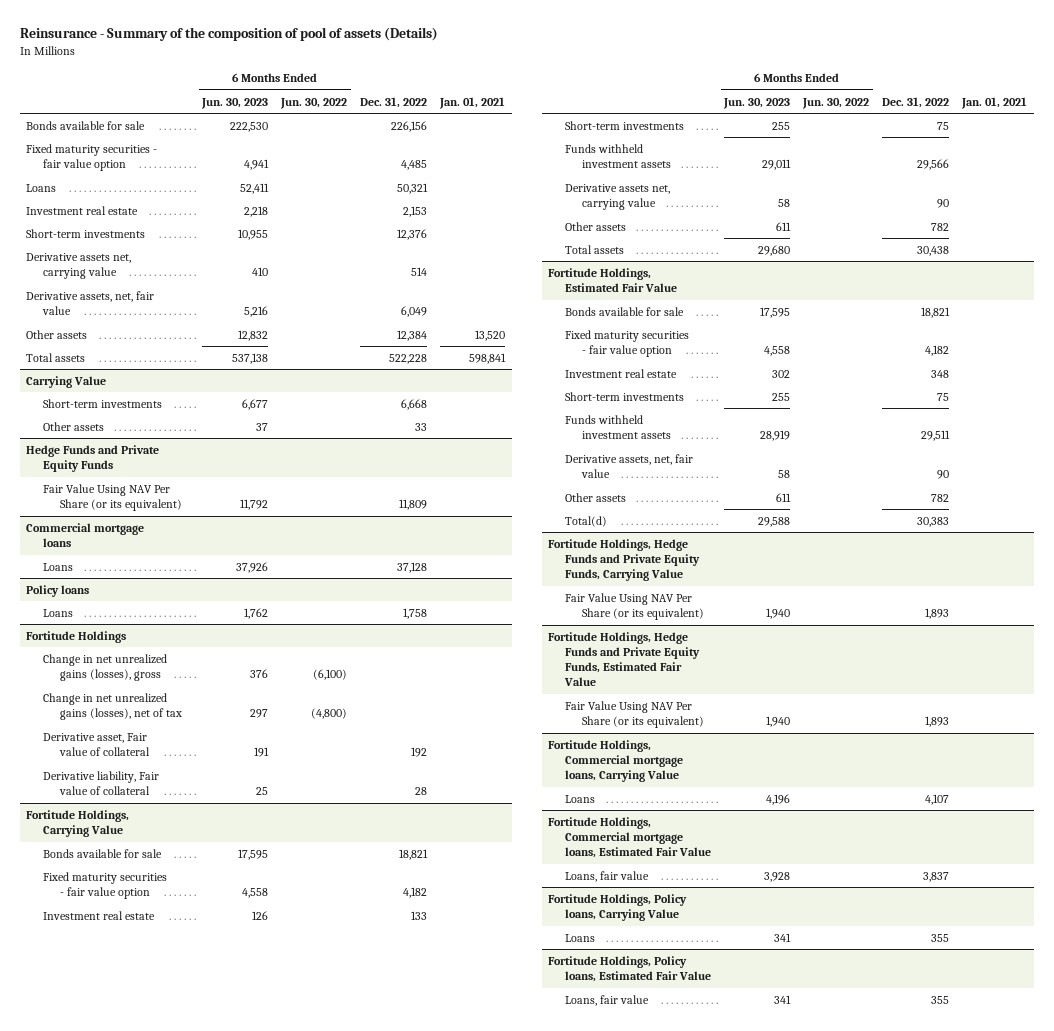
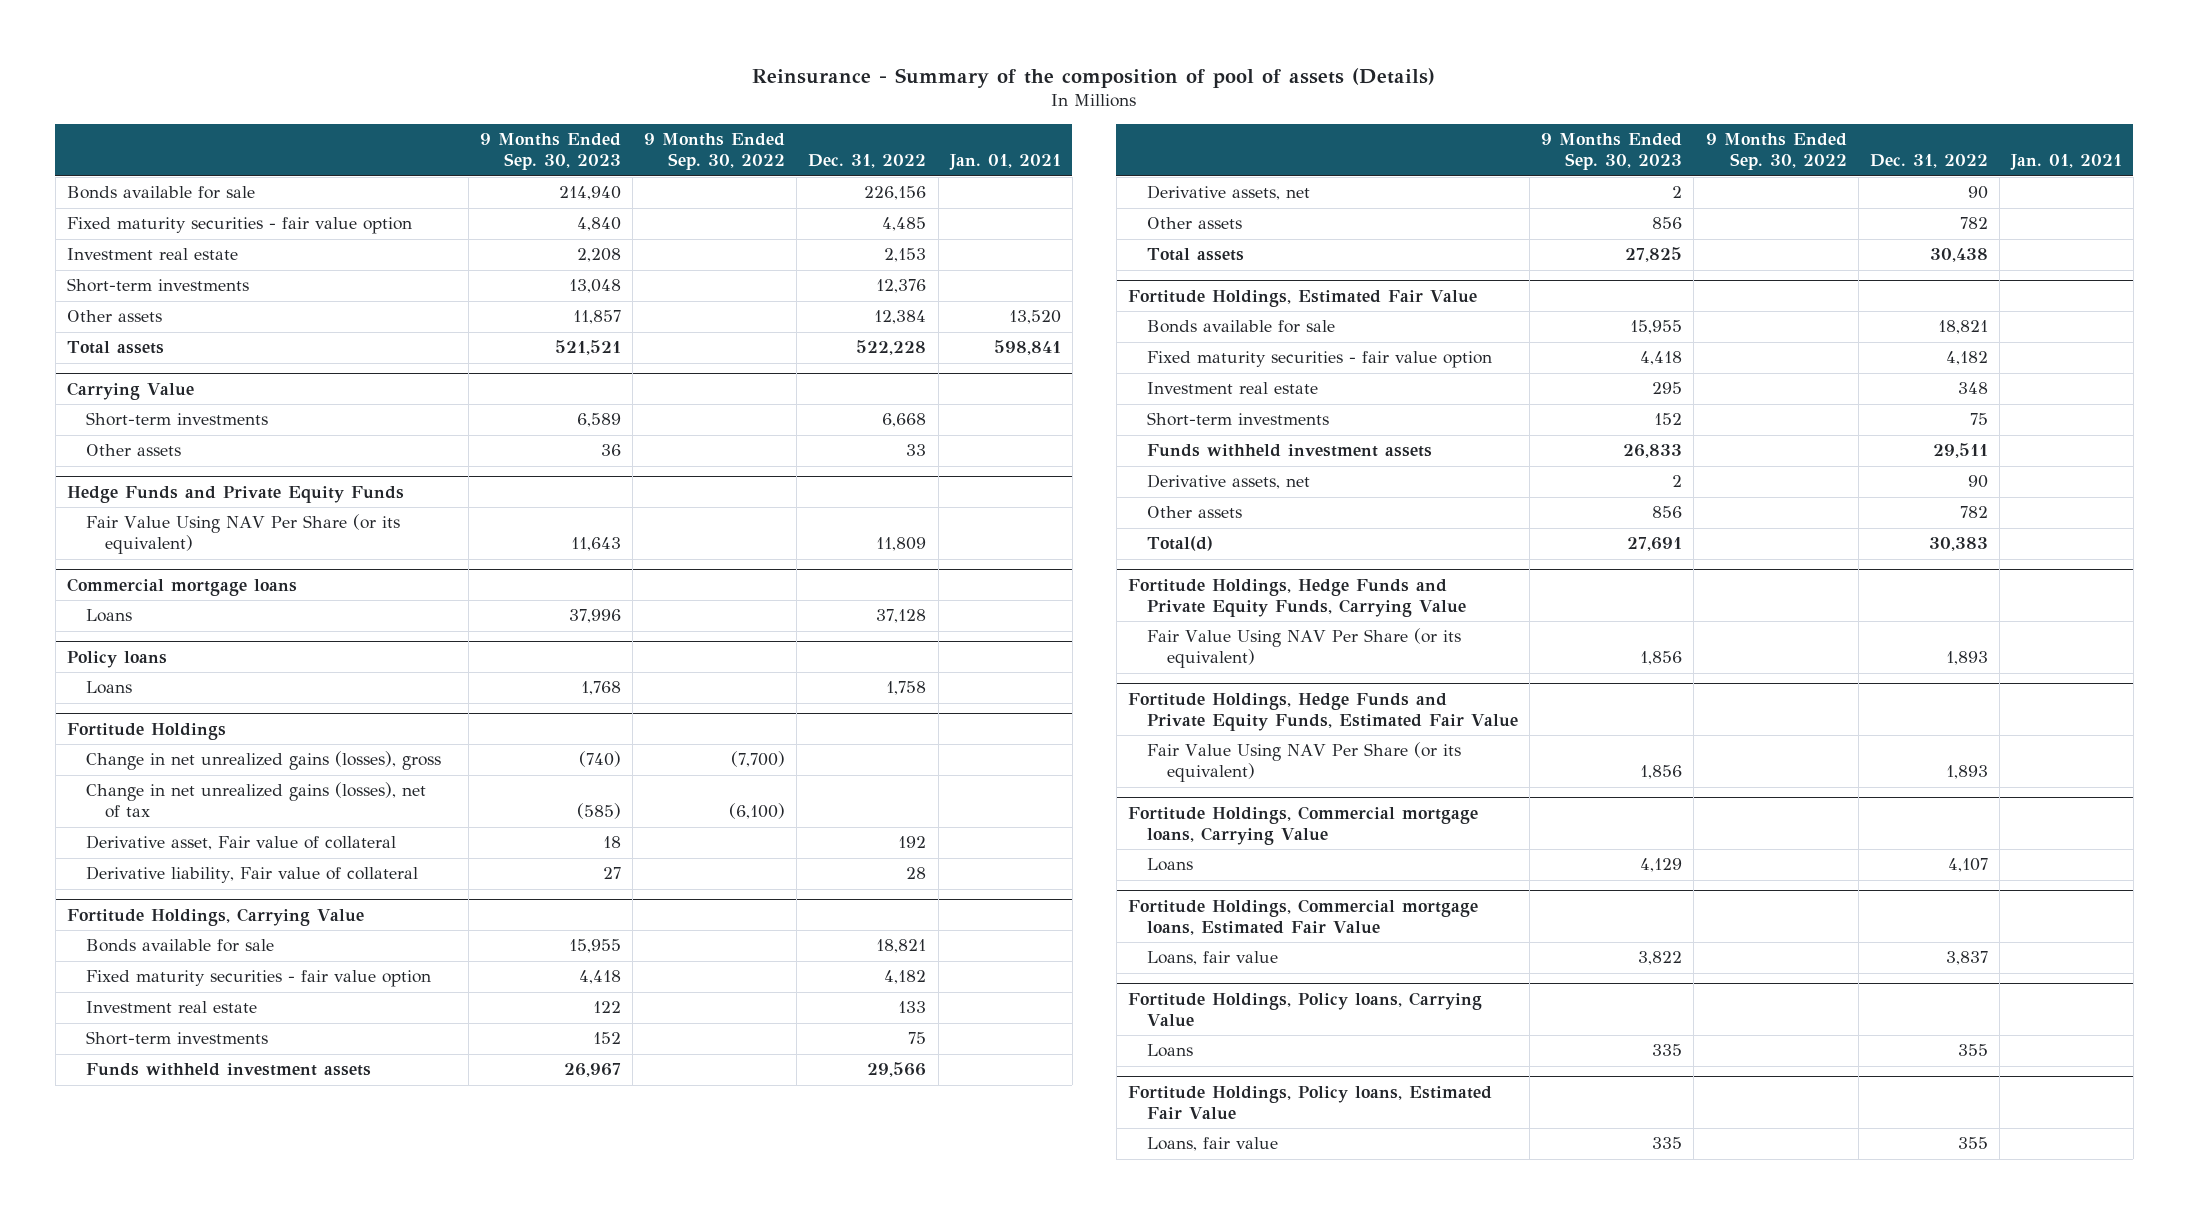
- | 6 Months Ended Jun. 30, 2023 | 6 Months Ended Jun. 30, 2022 | Dec. 31, 2022 | Jan. 01, 2021
+ | 9 Months Ended Sep. 30, 2023 | 9 Months Ended Sep. 30, 2022 | Dec. 31, 2022 | Jan. 01, 2021
- Loans | 52,411 | | 50,321 |
- Derivative assets net, carrying value | 410 | | 514 |
- Derivative assets, net, fair value | 5,216 | | 6,049 |
@ Fortitude Holdings, Carrying Value
- Derivative assets net, carrying value | 58 | | 90 |
+ Derivative assets, net | 2 | | 90 |
@ Fortitude Holdings, Estimated Fair Value
- Derivative assets, net, fair value | 58 | | 90 |
+ Derivative assets, net | 2 | | 90 |

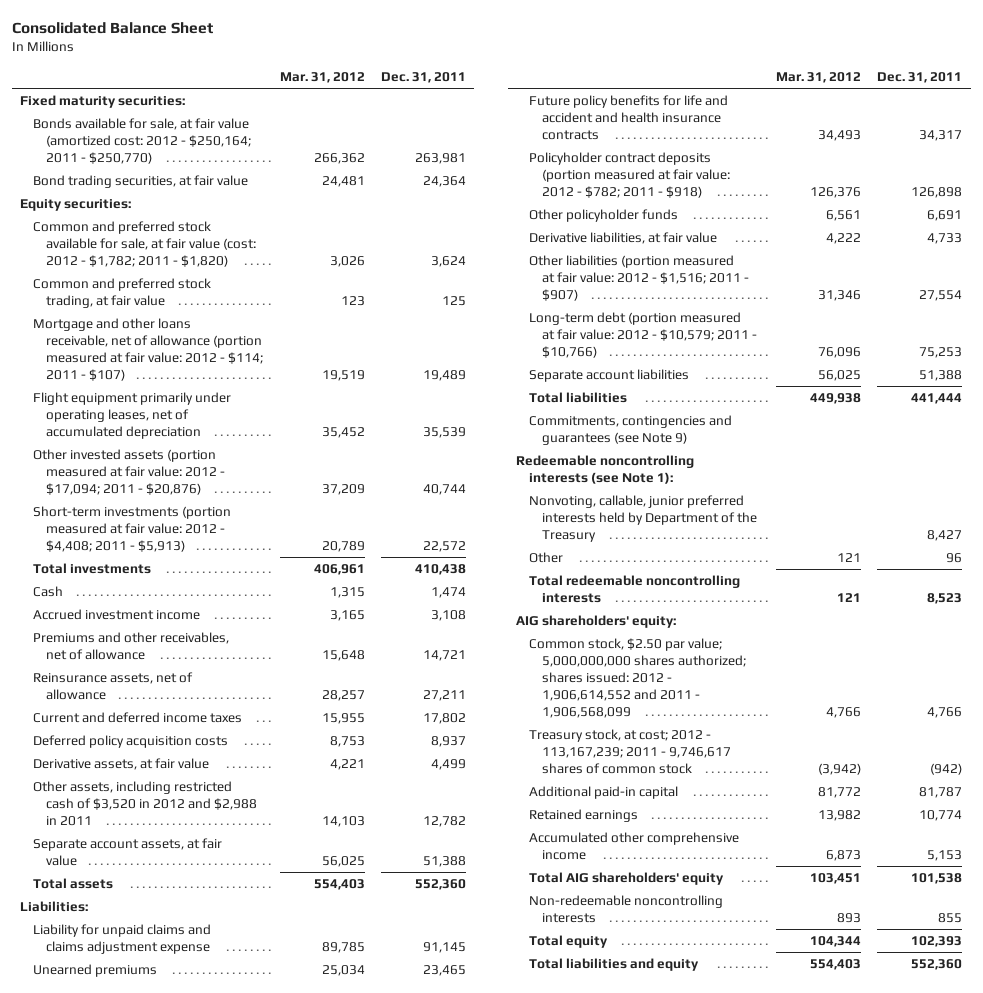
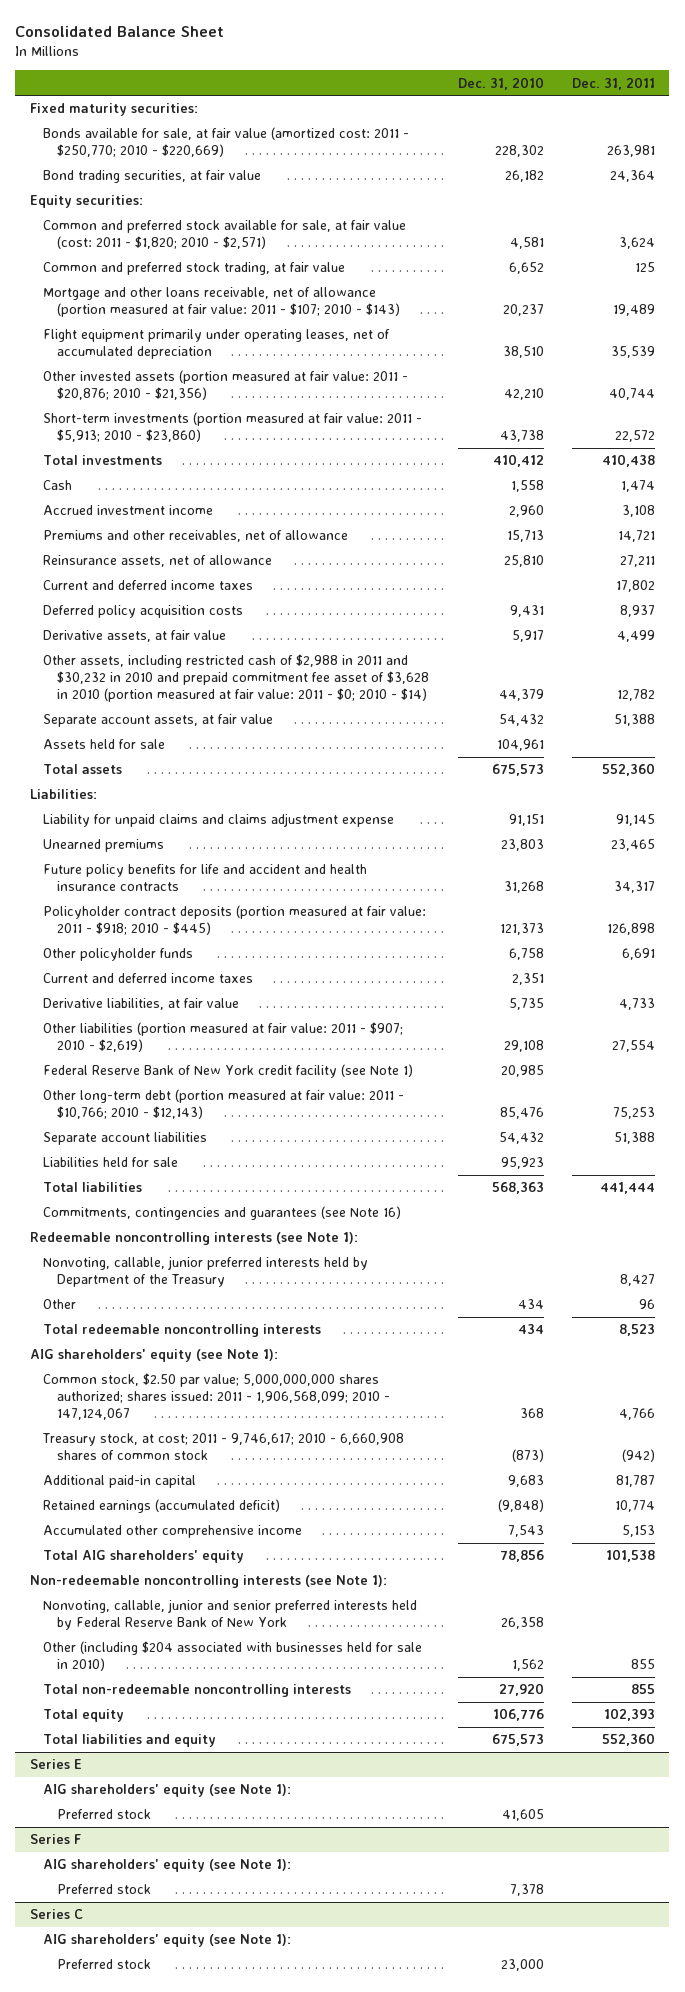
- | Mar. 31, 2012 | Dec. 31, 2011
+ | Dec. 31, 2010 | Dec. 31, 2011
- Bonds available for sale, at fair value (amortized cost: 2012 - $250,164; 2011 - $250,770) | 266,362 | 263,981
+ Bonds available for sale, at fair value (amortized cost: 2011 - $250,770; 2010 - $220,669) | 228,302 | 263,981
- Common and preferred stock available for sale, at fair value (cost: 2012 - $1,782; 2011 - $1,820) | 3,026 | 3,624
+ Common and preferred stock available for sale, at fair value (cost: 2011 - $1,820; 2010 - $2,571) | 4,581 | 3,624
- Mortgage and other loans receivable, net of allowance (portion measured at fair value: 2012 - $114; 2011 - $107) | 19,519 | 19,489
+ Mortgage and other loans receivable, net of allowance (portion measured at fair value: 2011 - $107; 2010 - $143) | 20,237 | 19,489
- Other invested assets (portion measured at fair value: 2012 - $17,094; 2011 - $20,876) | 37,209 | 40,744
- Short-term investments (portion measured at fair value: 2012 - $4,408; 2011 - $5,913) | 20,789 | 22,572
+ Other invested assets (portion measured at fair value: 2011 - $20,876; 2010 - $21,356) | 42,210 | 40,744
+ Short-term investments (portion measured at fair value: 2011 - $5,913; 2010 - $23,860) | 43,738 | 22,572
- Other assets, including restricted cash of $3,520 in 2012 and $2,988 in 2011 | 14,103 | 12,782
+ Other assets, including restricted cash of $2,988 in 2011 and $30,232 in 2010 and prepaid commitment fee asset of $3,628 in 2010 (portion measured at fair value: 2011 - $0; 2010 - $14) | 44,379 | 12,782
+ Assets held for sale | 104,961 |
- Policyholder contract deposits (portion measured at fair value: 2012 - $782; 2011 - $918) | 126,376 | 126,898
+ Policyholder contract deposits (portion measured at fair value: 2011 - $918; 2010 - $445) | 121,373 | 126,898
+ Current and deferred income taxes | 2,351 |
- Other liabilities (portion measured at fair value: 2012 - $1,516; 2011 - $907) | 31,346 | 27,554
- Long-term debt (portion measured at fair value: 2012 - $10,579; 2011 - $10,766) | 76,096 | 75,253
+ Other liabilities (portion measured at fair value: 2011 - $907; 2010 - $2,619) | 29,108 | 27,554
+ Federal Reserve Bank of New York credit facility (see Note 1) | 20,985 |
+ Other long-term debt (portion measured at fair value: 2011 - $10,766; 2010 - $12,143) | 85,476 | 75,253
+ Liabilities held for sale | 95,923 |
- Commitments, contingencies and guarantees (see Note 9)
+ Commitments, contingencies and guarantees (see Note 16)
- AIG shareholders' equity:
- Common stock, $2.50 par value; 5,000,000,000 shares authorized; shares issued: 2012 - 1,906,614,552 and 2011 - 1,906,568,099 | 4,766 | 4,766
- Treasury stock, at cost; 2012 - 113,167,239; 2011 - 9,746,617 shares of common stock | (3,942) | (942)
+ AIG shareholders' equity (see Note 1):
+ Common stock, $2.50 par value; 5,000,000,000 shares authorized; shares issued: 2011 - 1,906,568,099; 2010 - 147,124,067 | 368 | 4,766
+ Treasury stock, at cost; 2011 - 9,746,617; 2010 - 6,660,908 shares of common stock | (873) | (942)
- Retained earnings | 13,982 | 10,774
+ Retained earnings (accumulated deficit) | (9,848) | 10,774
- Non-redeemable noncontrolling interests | 893 | 855
+ Non-redeemable noncontrolling interests (see Note 1):
+ Nonvoting, callable, junior and senior preferred interests held by Federal Reserve Bank of New York | 26,358 |
+ Other (including $204 associated with businesses held for sale in 2010) | 1,562 | 855
+ Total non-redeemable noncontrolling interests | 27,920 | 855
+ Series E
+ AIG shareholders' equity (see Note 1):
+ Preferred stock | 41,605 |
+ Series F
+ AIG shareholders' equity (see Note 1):
+ Preferred stock | 7,378 |
+ Series C
+ AIG shareholders' equity (see Note 1):
+ Preferred stock | 23,000 |

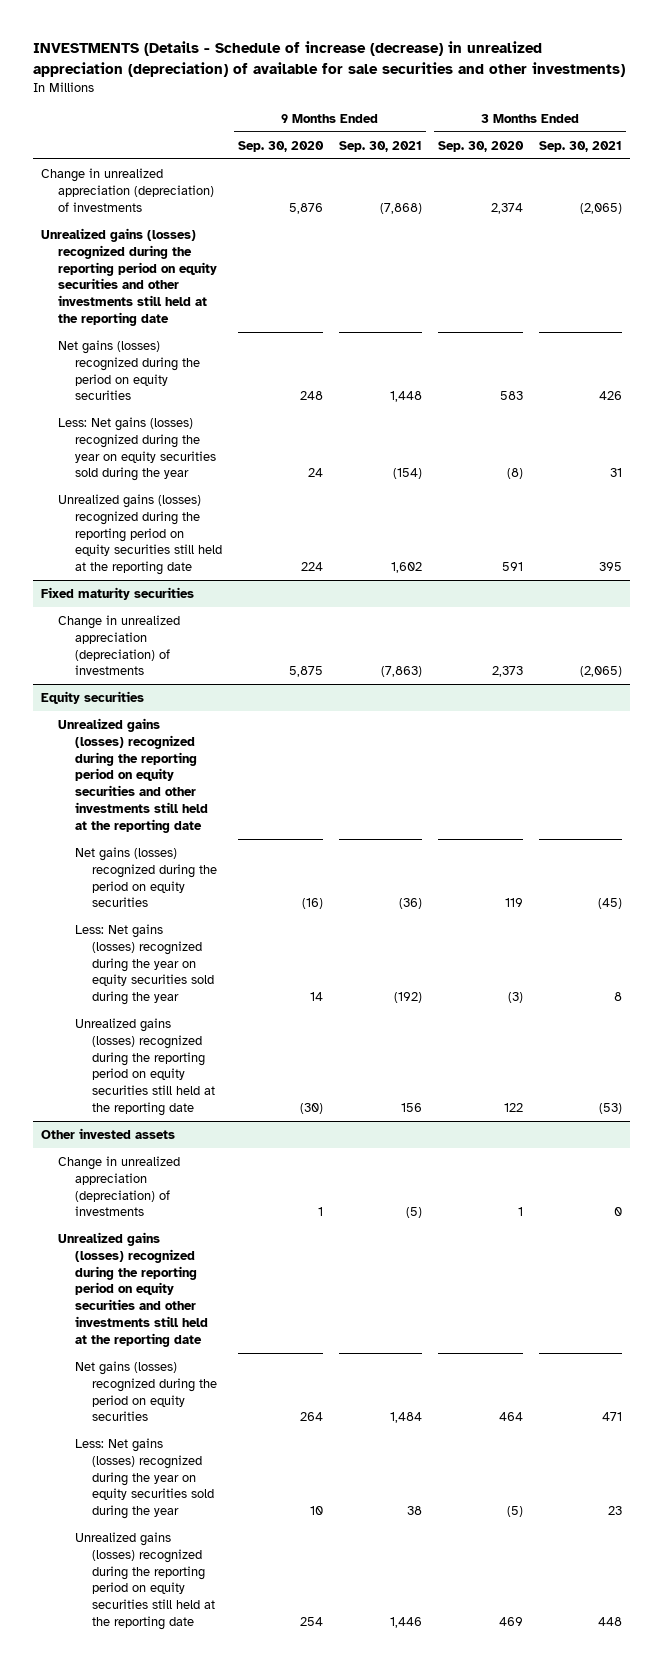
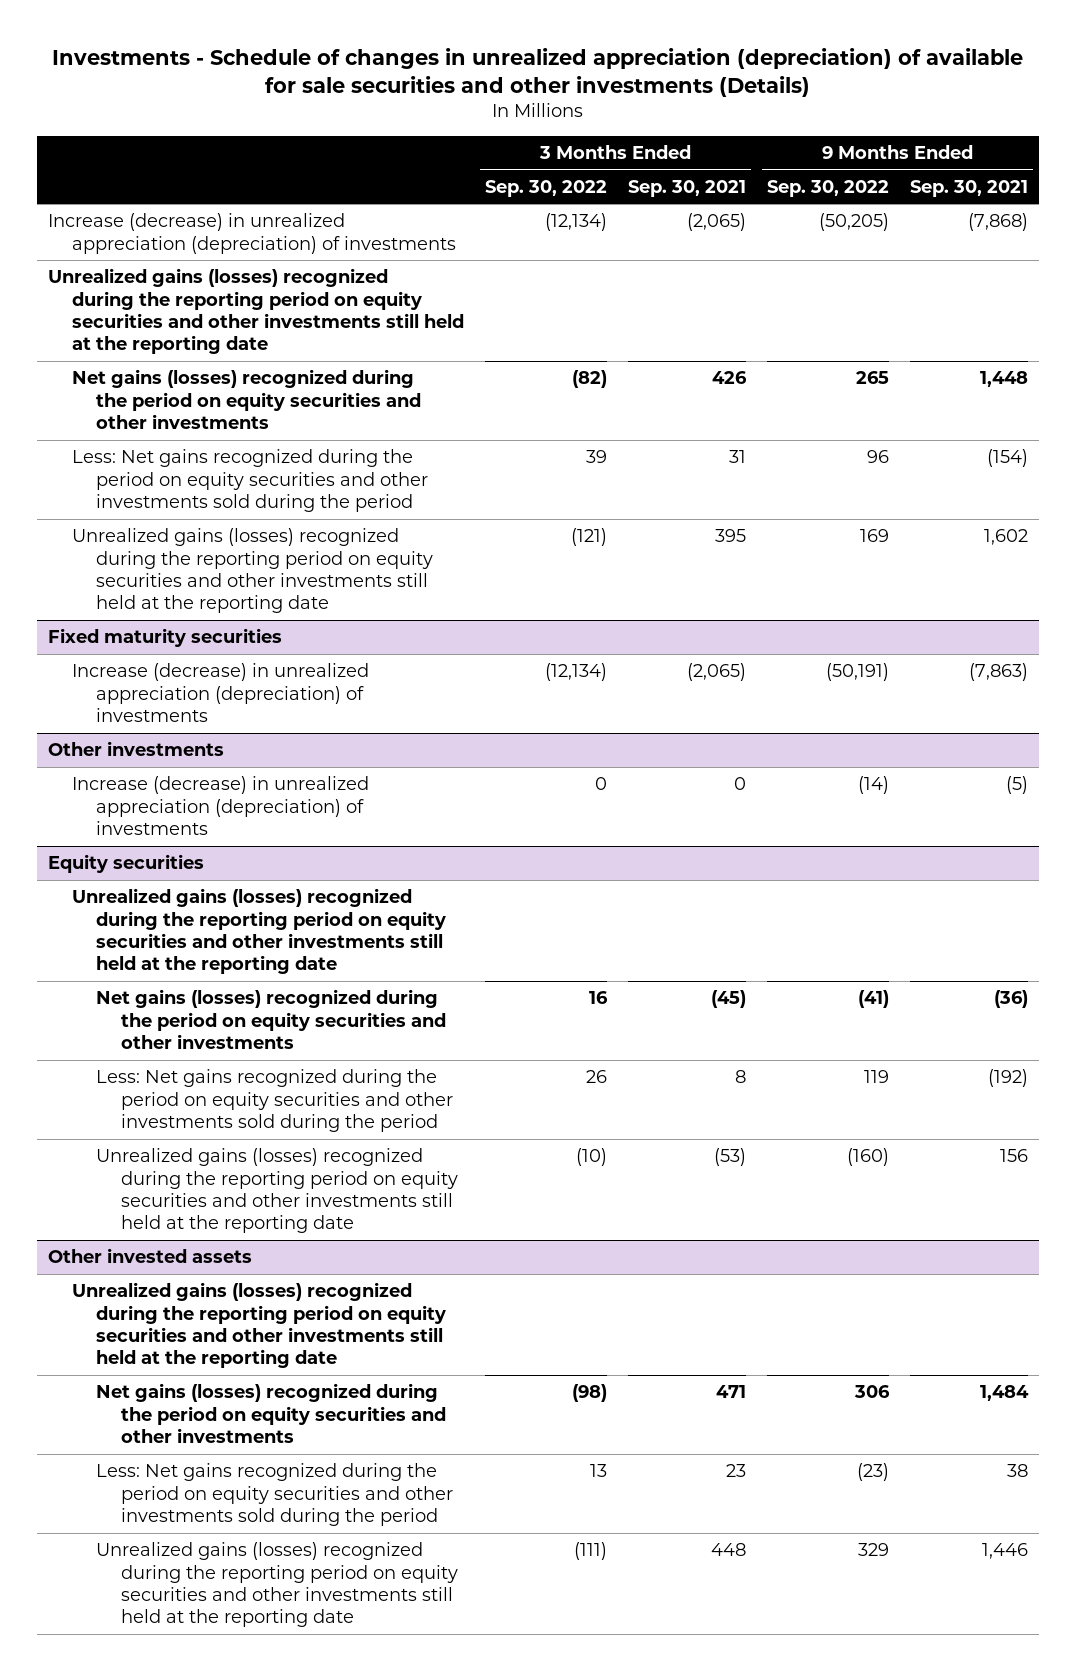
- INVESTMENTS (Details - Schedule of increase (decrease) in unrealized appreciation (depreciation) of available for sale securities and other investments)
+ Investments - Schedule of changes in unrealized appreciation (depreciation) of available for sale securities and other investments (Details)
- | 9 Months Ended Sep. 30, 2020 | 9 Months Ended Sep. 30, 2021 | 3 Months Ended Sep. 30, 2020 | 3 Months Ended Sep. 30, 2021
+ | 3 Months Ended Sep. 30, 2022 | 3 Months Ended Sep. 30, 2021 | 9 Months Ended Sep. 30, 2022 | 9 Months Ended Sep. 30, 2021
- Change in unrealized appreciation (depreciation) of investments | 5,876 | (7,868) | 2,374 | (2,065)
+ Increase (decrease) in unrealized appreciation (depreciation) of investments | (12,134) | (2,065) | (50,205) | (7,868)
- Net gains (losses) recognized during the period on equity securities | 248 | 1,448 | 583 | 426
- Less: Net gains (losses) recognized during the year on equity securities sold during the year | 24 | (154) | (8) | 31
- Unrealized gains (losses) recognized during the reporting period on equity securities still held at the reporting date | 224 | 1,602 | 591 | 395
+ Net gains (losses) recognized during the period on equity securities and other investments | (82) | 426 | 265 | 1,448
+ Less: Net gains recognized during the period on equity securities and other investments sold during the period | 39 | 31 | 96 | (154)
+ Unrealized gains (losses) recognized during the reporting period on equity securities and other investments still held at the reporting date | (121) | 395 | 169 | 1,602
@ Fixed maturity securities
- Change in unrealized appreciation (depreciation) of investments | 5,875 | (7,863) | 2,373 | (2,065)
+ Increase (decrease) in unrealized appreciation (depreciation) of investments | (12,134) | (2,065) | (50,191) | (7,863)
+ Other investments
+ Increase (decrease) in unrealized appreciation (depreciation) of investments | 0 | 0 | (14) | (5)
@ Equity securities
- Net gains (losses) recognized during the period on equity securities | (16) | (36) | 119 | (45)
- Less: Net gains (losses) recognized during the year on equity securities sold during the year | 14 | (192) | (3) | 8
- Unrealized gains (losses) recognized during the reporting period on equity securities still held at the reporting date | (30) | 156 | 122 | (53)
+ Net gains (losses) recognized during the period on equity securities and other investments | 16 | (45) | (41) | (36)
+ Less: Net gains recognized during the period on equity securities and other investments sold during the period | 26 | 8 | 119 | (192)
+ Unrealized gains (losses) recognized during the reporting period on equity securities and other investments still held at the reporting date | (10) | (53) | (160) | 156
@ Other invested assets
- Change in unrealized appreciation (depreciation) of investments | 1 | (5) | 1 | 0
- Net gains (losses) recognized during the period on equity securities | 264 | 1,484 | 464 | 471
- Less: Net gains (losses) recognized during the year on equity securities sold during the year | 10 | 38 | (5) | 23
- Unrealized gains (losses) recognized during the reporting period on equity securities still held at the reporting date | 254 | 1,446 | 469 | 448
+ Net gains (losses) recognized during the period on equity securities and other investments | (98) | 471 | 306 | 1,484
+ Less: Net gains recognized during the period on equity securities and other investments sold during the period | 13 | 23 | (23) | 38
+ Unrealized gains (losses) recognized during the reporting period on equity securities and other investments still held at the reporting date | (111) | 448 | 329 | 1,446

